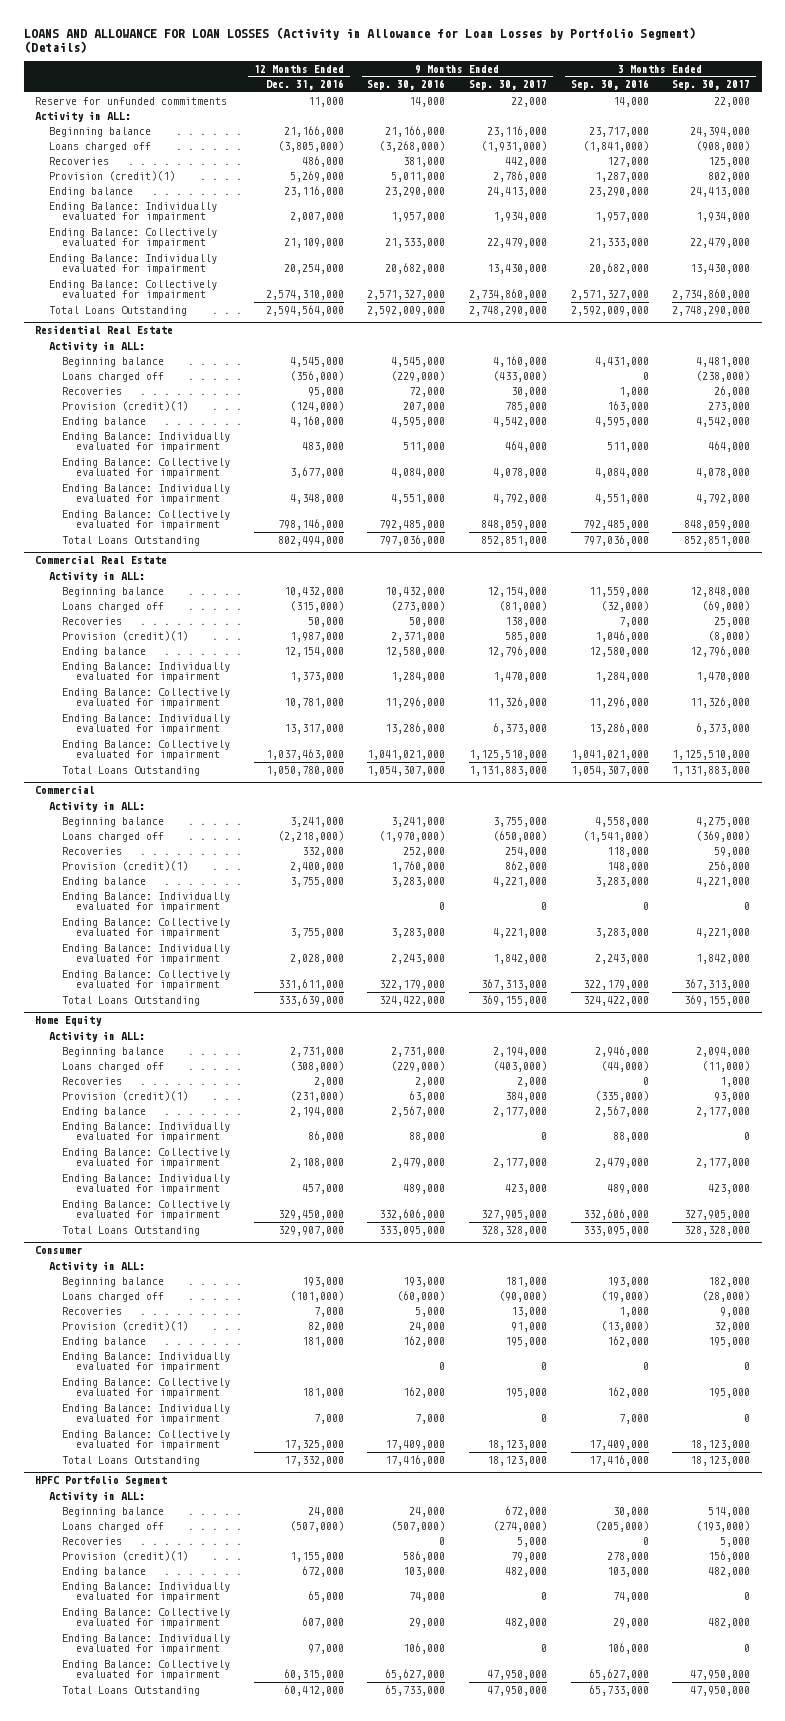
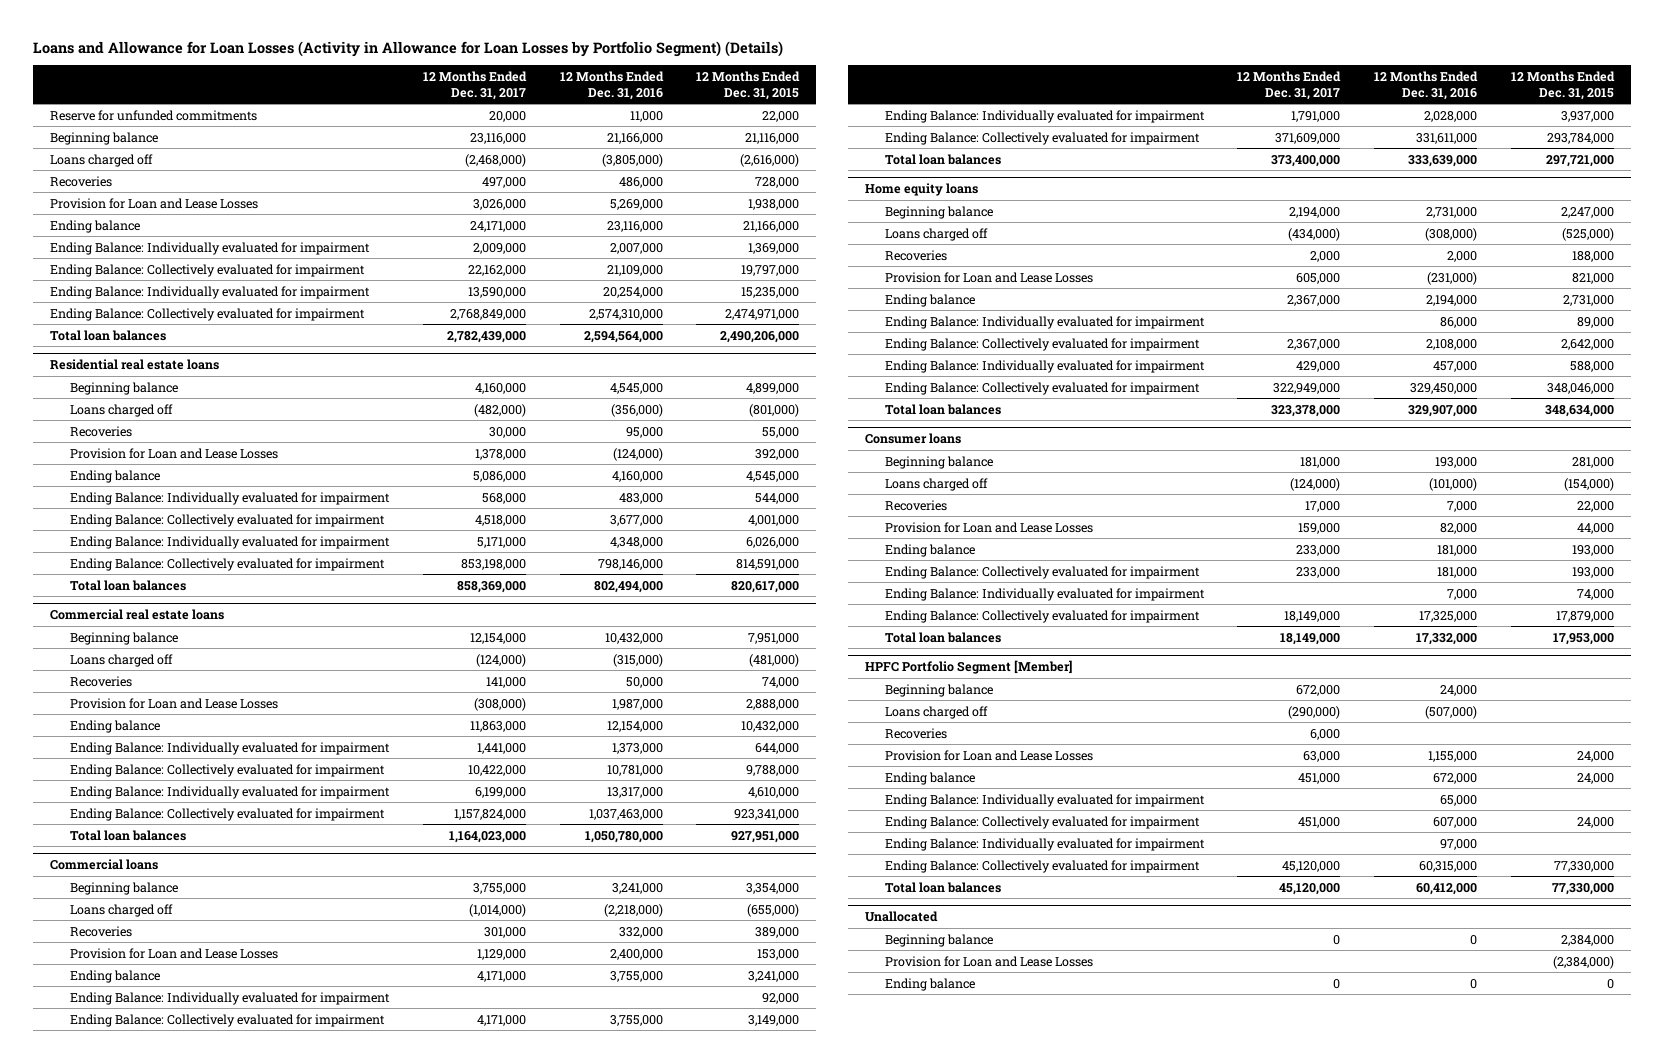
- LOANS AND ALLOWANCE FOR LOAN LOSSES (Activity in Allowance for Loan Losses by Portfolio Segment) (Details)
+ Loans and Allowance for Loan Losses (Activity in Allowance for Loan Losses by Portfolio Segment) (Details)
- | 12 Months Ended Dec. 31, 2016 | 9 Months Ended Sep. 30, 2016 | 9 Months Ended Sep. 30, 2017 | 3 Months Ended Sep. 30, 2016 | 3 Months Ended Sep. 30, 2017
+ | 12 Months Ended Dec. 31, 2017 | 12 Months Ended Dec. 31, 2016 | 12 Months Ended Dec. 31, 2015
- Activity in ALL:
- Provision (credit)(1) | 5,269,000 | 5,011,000 | 2,786,000 | 1,287,000 | 802,000
+ Provision for Loan and Lease Losses | 3,026,000 | 5,269,000 | 1,938,000
- Total Loans Outstanding | 2,594,564,000 | 2,592,009,000 | 2,748,290,000 | 2,592,009,000 | 2,748,290,000
- Residential Real Estate
- Activity in ALL:
+ Total loan balances | 2,782,439,000 | 2,594,564,000 | 2,490,206,000
+ Residential real estate loans
- Provision (credit)(1) | (124,000) | 207,000 | 785,000 | 163,000 | 273,000
+ Provision for Loan and Lease Losses | 1,378,000 | (124,000) | 392,000
- Total Loans Outstanding | 802,494,000 | 797,036,000 | 852,851,000 | 797,036,000 | 852,851,000
- Commercial Real Estate
- Activity in ALL:
+ Total loan balances | 858,369,000 | 802,494,000 | 820,617,000
+ Commercial real estate loans
- Provision (credit)(1) | 1,987,000 | 2,371,000 | 585,000 | 1,046,000 | (8,000)
+ Provision for Loan and Lease Losses | (308,000) | 1,987,000 | 2,888,000
- Total Loans Outstanding | 1,050,780,000 | 1,054,307,000 | 1,131,883,000 | 1,054,307,000 | 1,131,883,000
- Commercial
- Activity in ALL:
+ Total loan balances | 1,164,023,000 | 1,050,780,000 | 927,951,000
+ Commercial loans
- Provision (credit)(1) | 2,400,000 | 1,760,000 | 862,000 | 148,000 | 256,000
+ Provision for Loan and Lease Losses | 1,129,000 | 2,400,000 | 153,000
- Total Loans Outstanding | 333,639,000 | 324,422,000 | 369,155,000 | 324,422,000 | 369,155,000
- Home Equity
- Activity in ALL:
+ Total loan balances | 373,400,000 | 333,639,000 | 297,721,000
+ Home equity loans
- Provision (credit)(1) | (231,000) | 63,000 | 384,000 | (335,000) | 93,000
+ Provision for Loan and Lease Losses | 605,000 | (231,000) | 821,000
- Total Loans Outstanding | 329,907,000 | 333,095,000 | 328,328,000 | 333,095,000 | 328,328,000
- Consumer
- Activity in ALL:
+ Total loan balances | 323,378,000 | 329,907,000 | 348,634,000
+ Consumer loans
- Provision (credit)(1) | 82,000 | 24,000 | 91,000 | (13,000) | 32,000
+ Provision for Loan and Lease Losses | 159,000 | 82,000 | 44,000
- Ending Balance: Individually evaluated for impairment | | 0 | 0 | 0 | 0
- Total Loans Outstanding | 17,332,000 | 17,416,000 | 18,123,000 | 17,416,000 | 18,123,000
- HPFC Portfolio Segment
- Activity in ALL:
+ Total loan balances | 18,149,000 | 17,332,000 | 17,953,000
+ HPFC Portfolio Segment [Member]
- Provision (credit)(1) | 1,155,000 | 586,000 | 79,000 | 278,000 | 156,000
+ Provision for Loan and Lease Losses | 63,000 | 1,155,000 | 24,000
- Total Loans Outstanding | 60,412,000 | 65,733,000 | 47,950,000 | 65,733,000 | 47,950,000
+ Total loan balances | 45,120,000 | 60,412,000 | 77,330,000
+ Unallocated
+ Beginning balance | 0 | 0 | 2,384,000
+ Provision for Loan and Lease Losses | | | (2,384,000)
+ Ending balance | 0 | 0 | 0

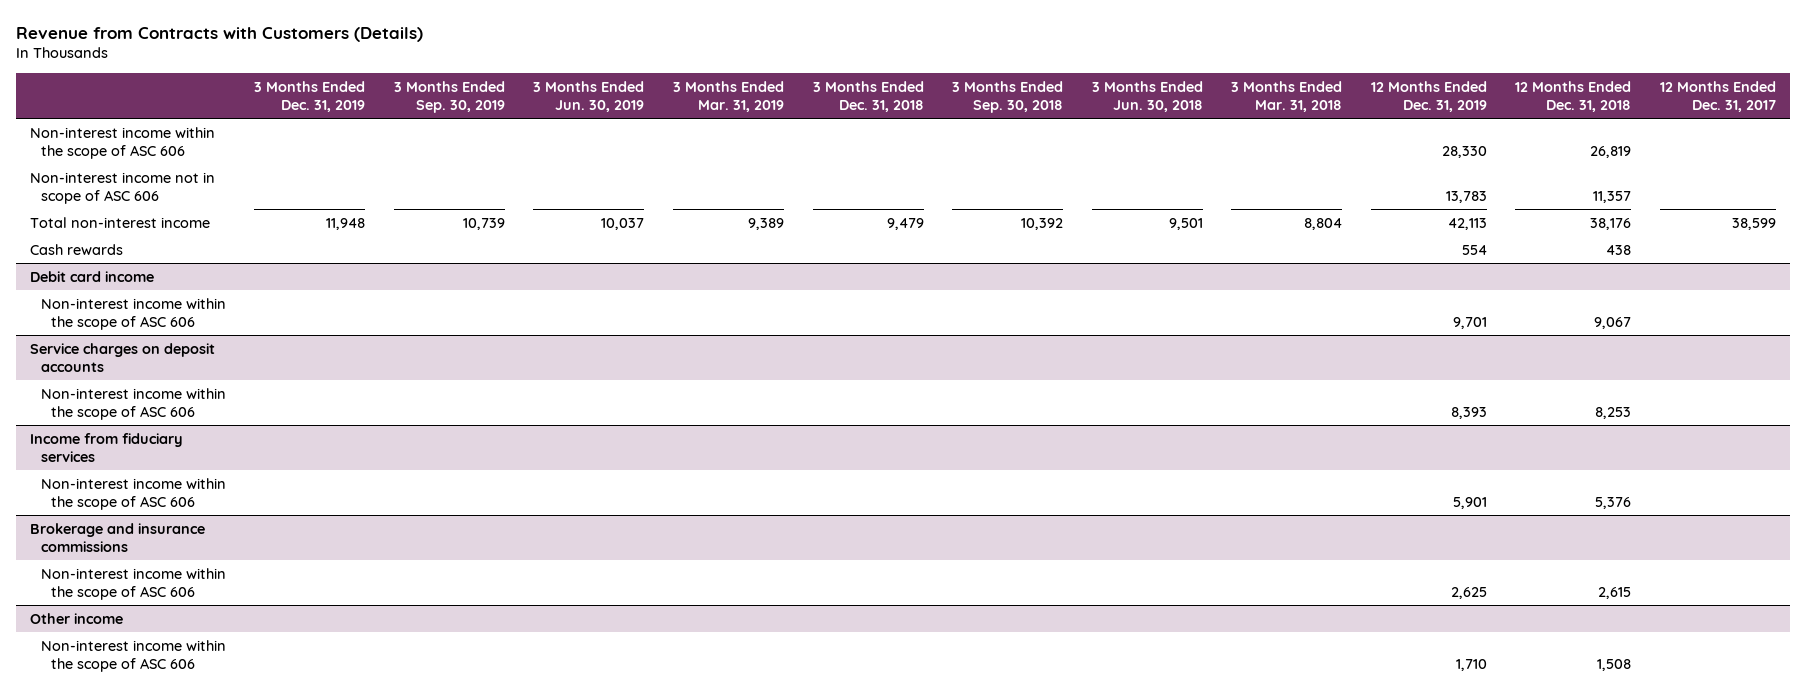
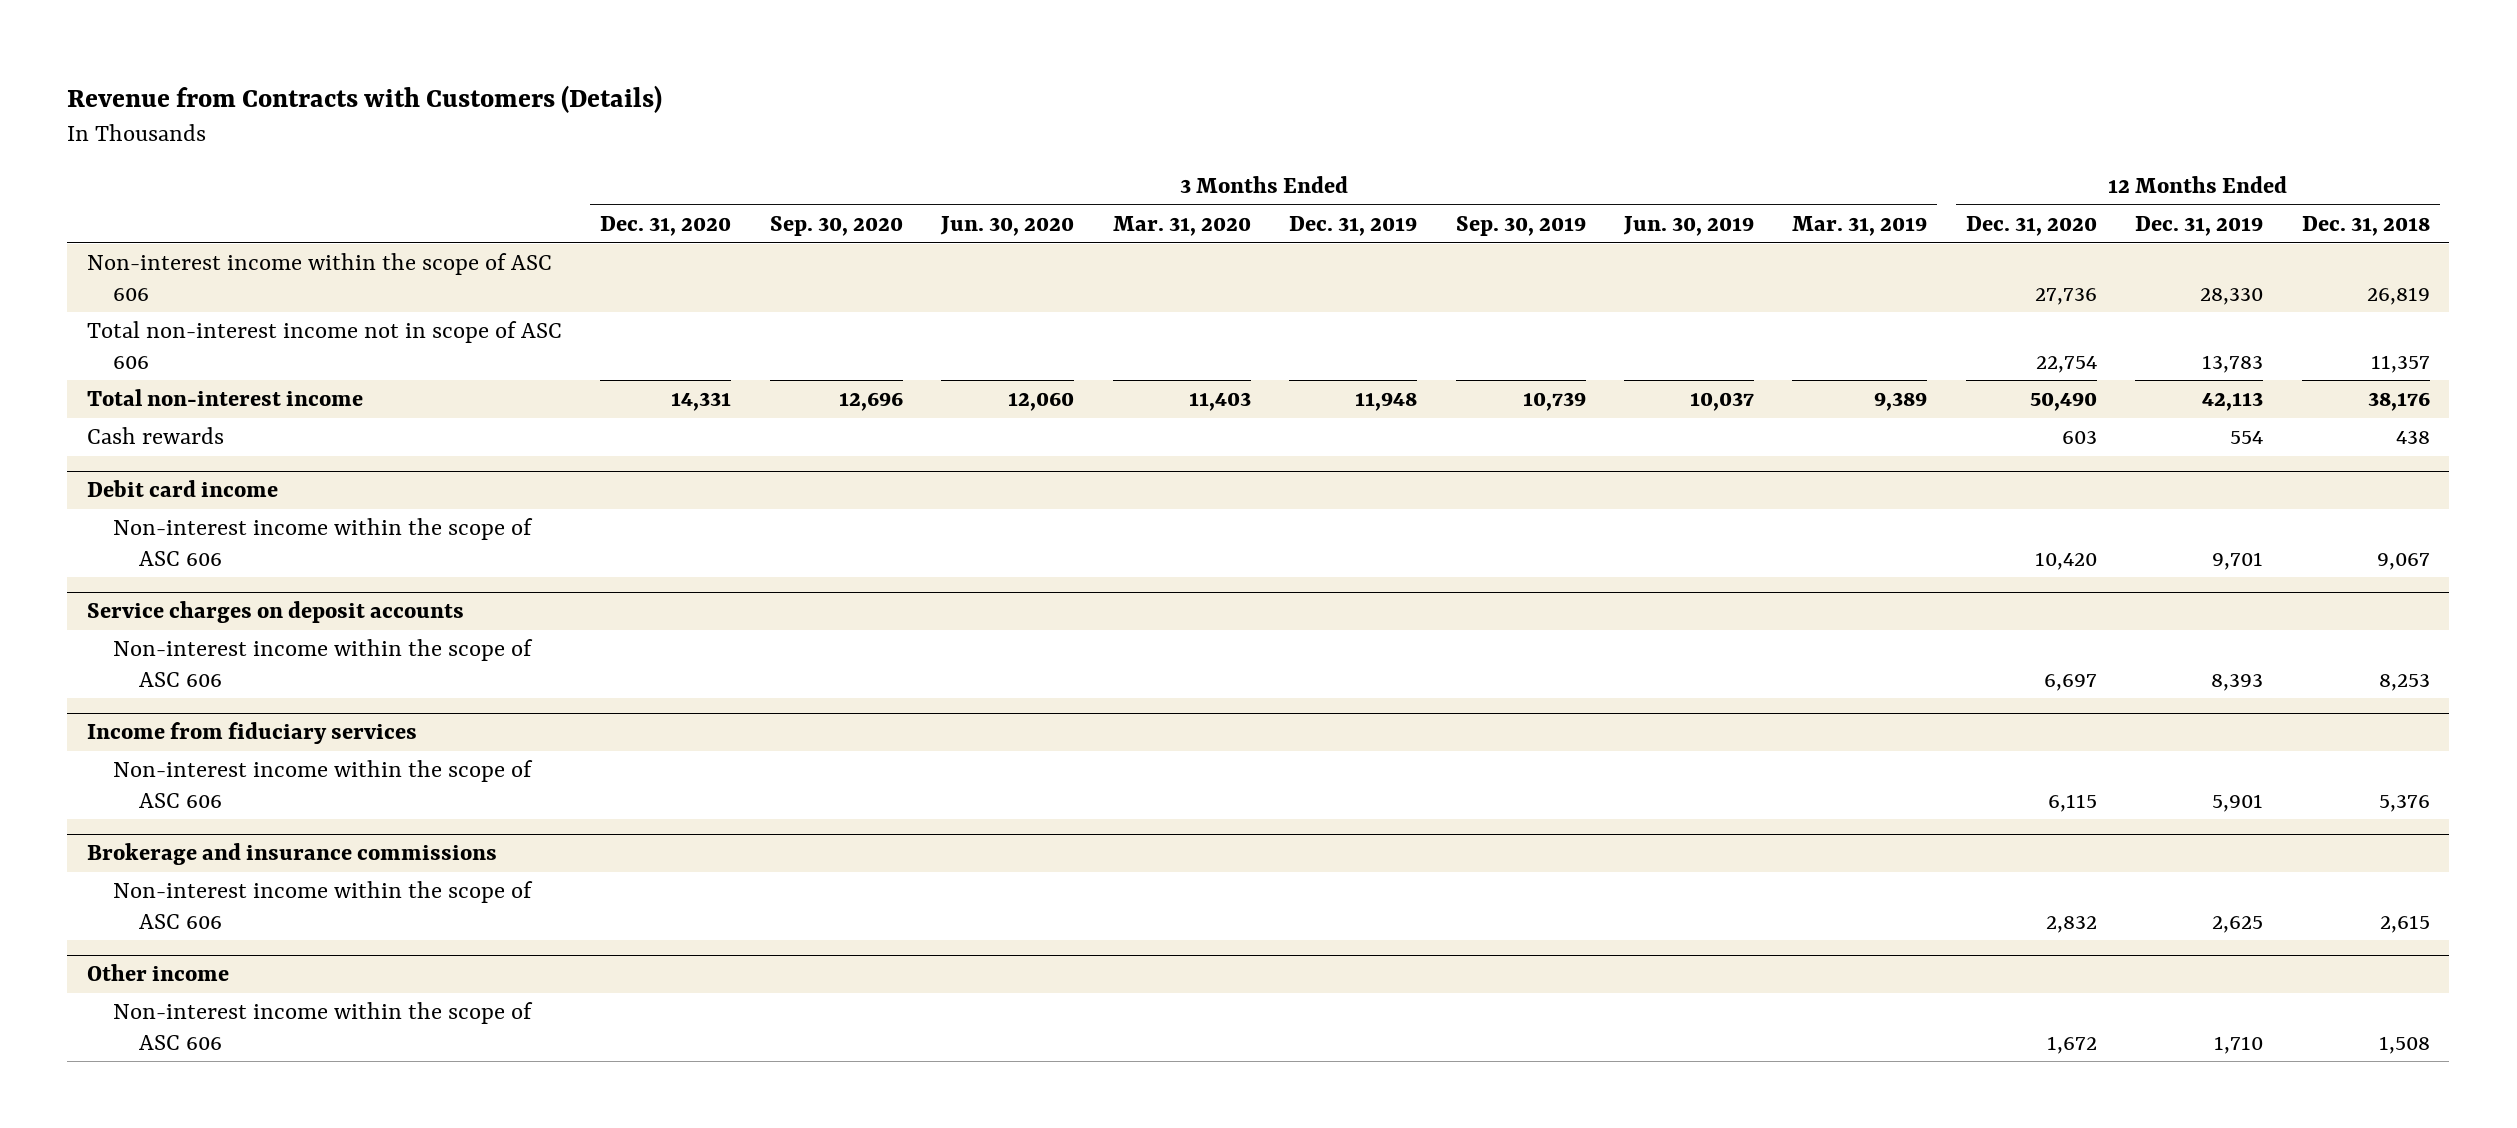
- | 3 Months Ended Dec. 31, 2019 | 3 Months Ended Sep. 30, 2019 | 3 Months Ended Jun. 30, 2019 | 3 Months Ended Mar. 31, 2019 | 3 Months Ended Dec. 31, 2018 | 3 Months Ended Sep. 30, 2018 | 3 Months Ended Jun. 30, 2018 | 3 Months Ended Mar. 31, 2018 | 12 Months Ended Dec. 31, 2019 | 12 Months Ended Dec. 31, 2018 | 12 Months Ended Dec. 31, 2017
+ | 3 Months Ended Dec. 31, 2020 | 3 Months Ended Sep. 30, 2020 | 3 Months Ended Jun. 30, 2020 | 3 Months Ended Mar. 31, 2020 | 3 Months Ended Dec. 31, 2019 | 3 Months Ended Sep. 30, 2019 | 3 Months Ended Jun. 30, 2019 | 3 Months Ended Mar. 31, 2019 | 12 Months Ended Dec. 31, 2020 | 12 Months Ended Dec. 31, 2019 | 12 Months Ended Dec. 31, 2018
- Non-interest income not in scope of ASC 606 | | | | | | | | | 13,783 | 11,357 |
+ Total non-interest income not in scope of ASC 606 | | | | | | | | | 22,754 | 13,783 | 11,357

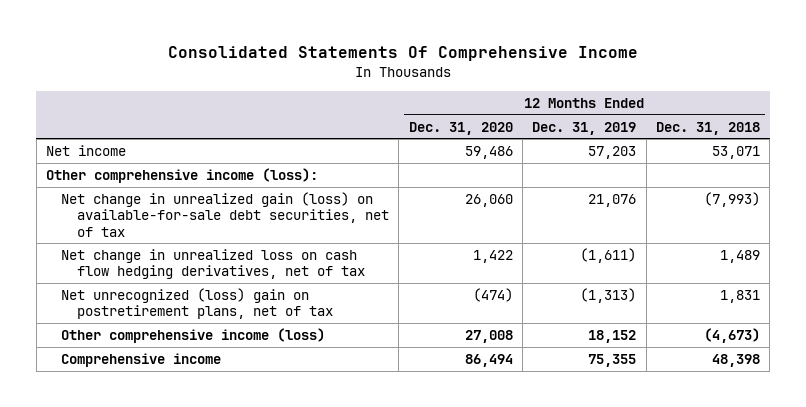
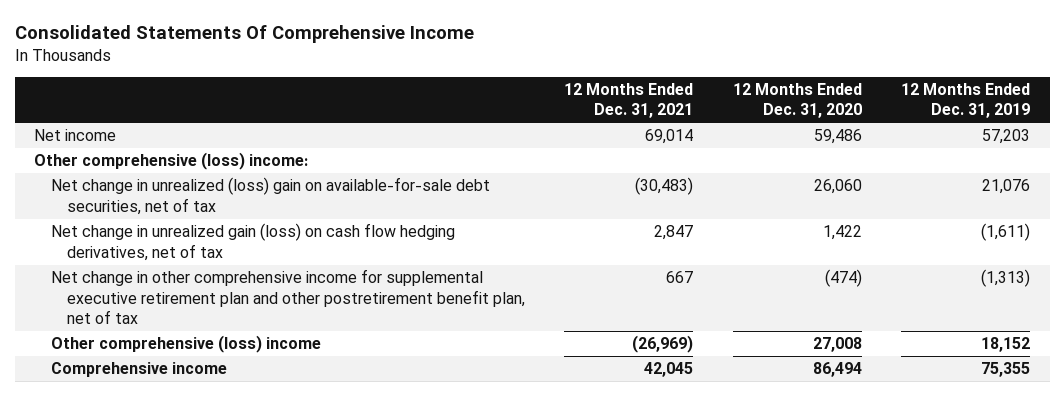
- | 12 Months Ended Dec. 31, 2020 | 12 Months Ended Dec. 31, 2019 | 12 Months Ended Dec. 31, 2018
+ | 12 Months Ended Dec. 31, 2021 | 12 Months Ended Dec. 31, 2020 | 12 Months Ended Dec. 31, 2019
- Other comprehensive income (loss):
- Net change in unrealized gain (loss) on available-for-sale debt securities, net of tax | 26,060 | 21,076 | (7,993)
- Net change in unrealized loss on cash flow hedging derivatives, net of tax | 1,422 | (1,611) | 1,489
- Net unrecognized (loss) gain on postretirement plans, net of tax | (474) | (1,313) | 1,831
- Other comprehensive income (loss) | 27,008 | 18,152 | (4,673)
+ Other comprehensive (loss) income:
+ Net change in unrealized (loss) gain on available-for-sale debt securities, net of tax | (30,483) | 26,060 | 21,076
+ Net change in unrealized gain (loss) on cash flow hedging derivatives, net of tax | 2,847 | 1,422 | (1,611)
+ Net change in other comprehensive income for supplemental executive retirement plan and other postretirement benefit plan, net of tax | 667 | (474) | (1,313)
+ Other comprehensive (loss) income | (26,969) | 27,008 | 18,152

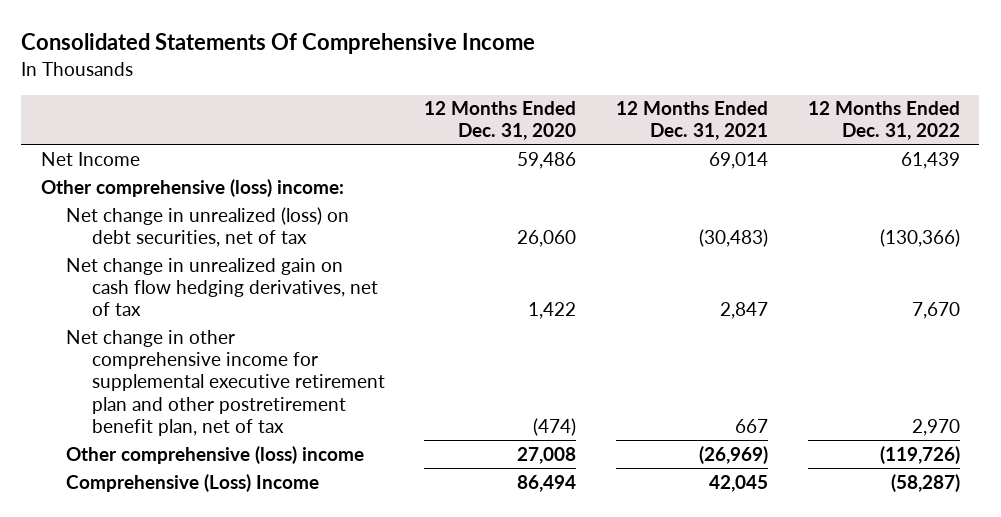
- | 12 Months Ended Dec. 31, 2021 | 12 Months Ended Dec. 31, 2020 | 12 Months Ended Dec. 31, 2019
+ | 12 Months Ended Dec. 31, 2020 | 12 Months Ended Dec. 31, 2021 | 12 Months Ended Dec. 31, 2022
- Net income | 69,014 | 59,486 | 57,203
+ Net Income | 59,486 | 69,014 | 61,439
- Net change in unrealized (loss) gain on available-for-sale debt securities, net of tax | (30,483) | 26,060 | 21,076
- Net change in unrealized gain (loss) on cash flow hedging derivatives, net of tax | 2,847 | 1,422 | (1,611)
+ Net change in unrealized (loss) on debt securities, net of tax | 26,060 | (30,483) | (130,366)
+ Net change in unrealized gain on cash flow hedging derivatives, net of tax | 1,422 | 2,847 | 7,670
- Comprehensive income | 42,045 | 86,494 | 75,355
+ Comprehensive (Loss) Income | 86,494 | 42,045 | (58,287)

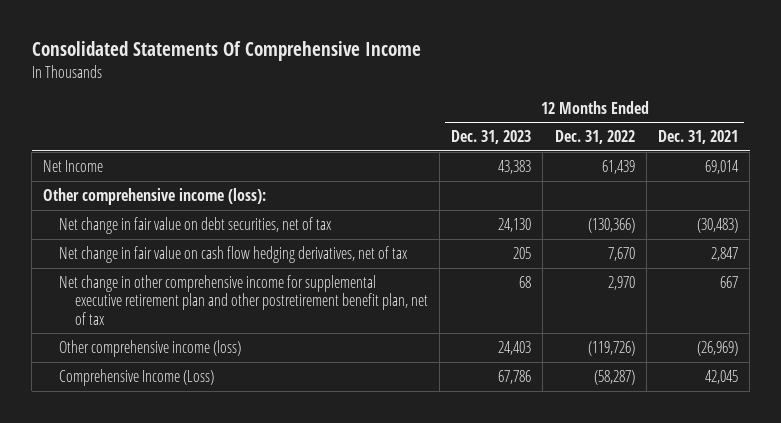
- | 12 Months Ended Dec. 31, 2020 | 12 Months Ended Dec. 31, 2021 | 12 Months Ended Dec. 31, 2022
+ | 12 Months Ended Dec. 31, 2023 | 12 Months Ended Dec. 31, 2022 | 12 Months Ended Dec. 31, 2021
- Other comprehensive (loss) income:
- Net change in unrealized (loss) on debt securities, net of tax | 26,060 | (30,483) | (130,366)
- Net change in unrealized gain on cash flow hedging derivatives, net of tax | 1,422 | 2,847 | 7,670
+ Other comprehensive income (loss):
+ Net change in fair value on debt securities, net of tax | 24,130 | (130,366) | (30,483)
+ Net change in fair value on cash flow hedging derivatives, net of tax | 205 | 7,670 | 2,847
- Other comprehensive (loss) income | 27,008 | (26,969) | (119,726)
- Comprehensive (Loss) Income | 86,494 | 42,045 | (58,287)
+ Other comprehensive income (loss) | 24,403 | (119,726) | (26,969)
+ Comprehensive Income (Loss) | 67,786 | (58,287) | 42,045

